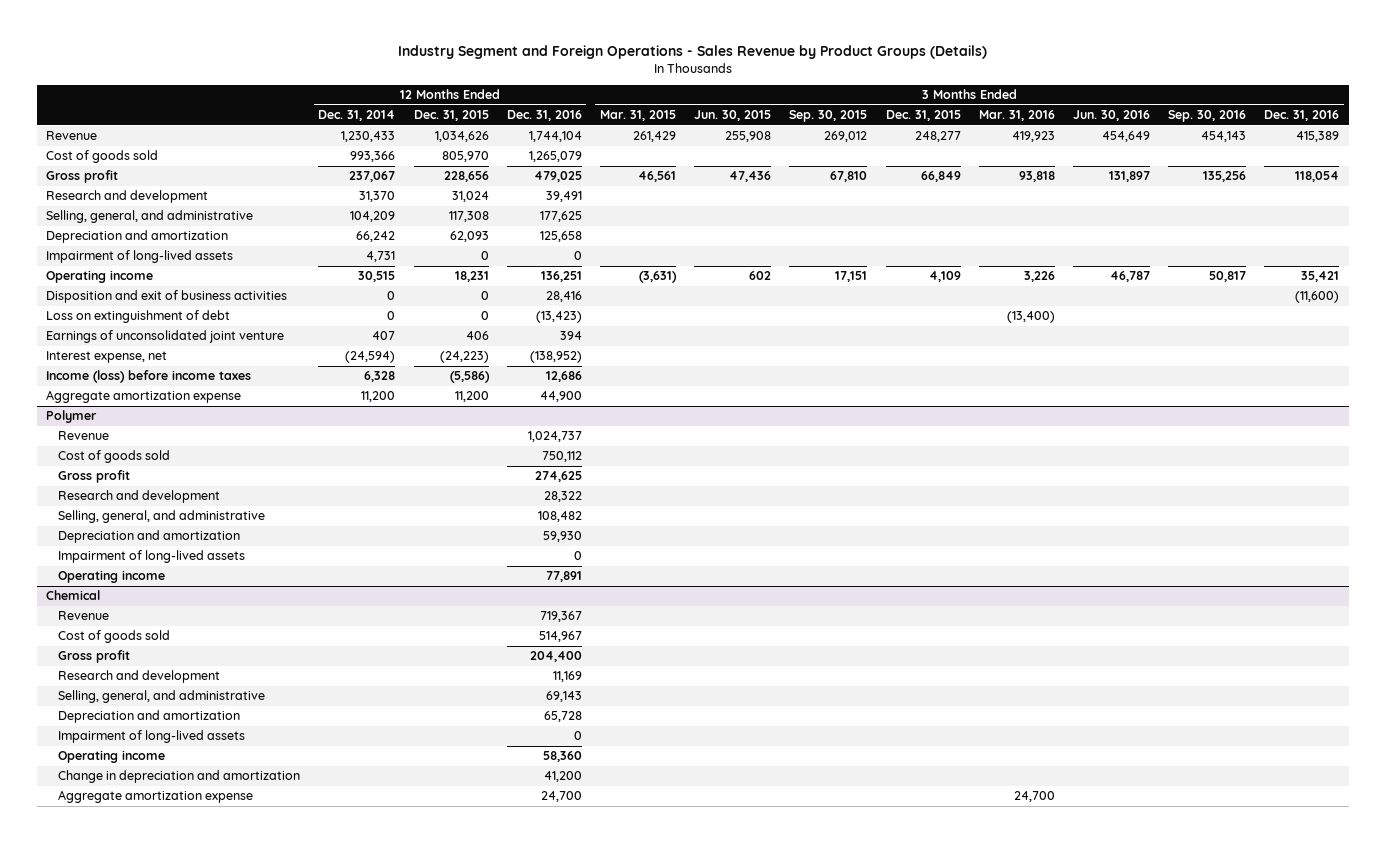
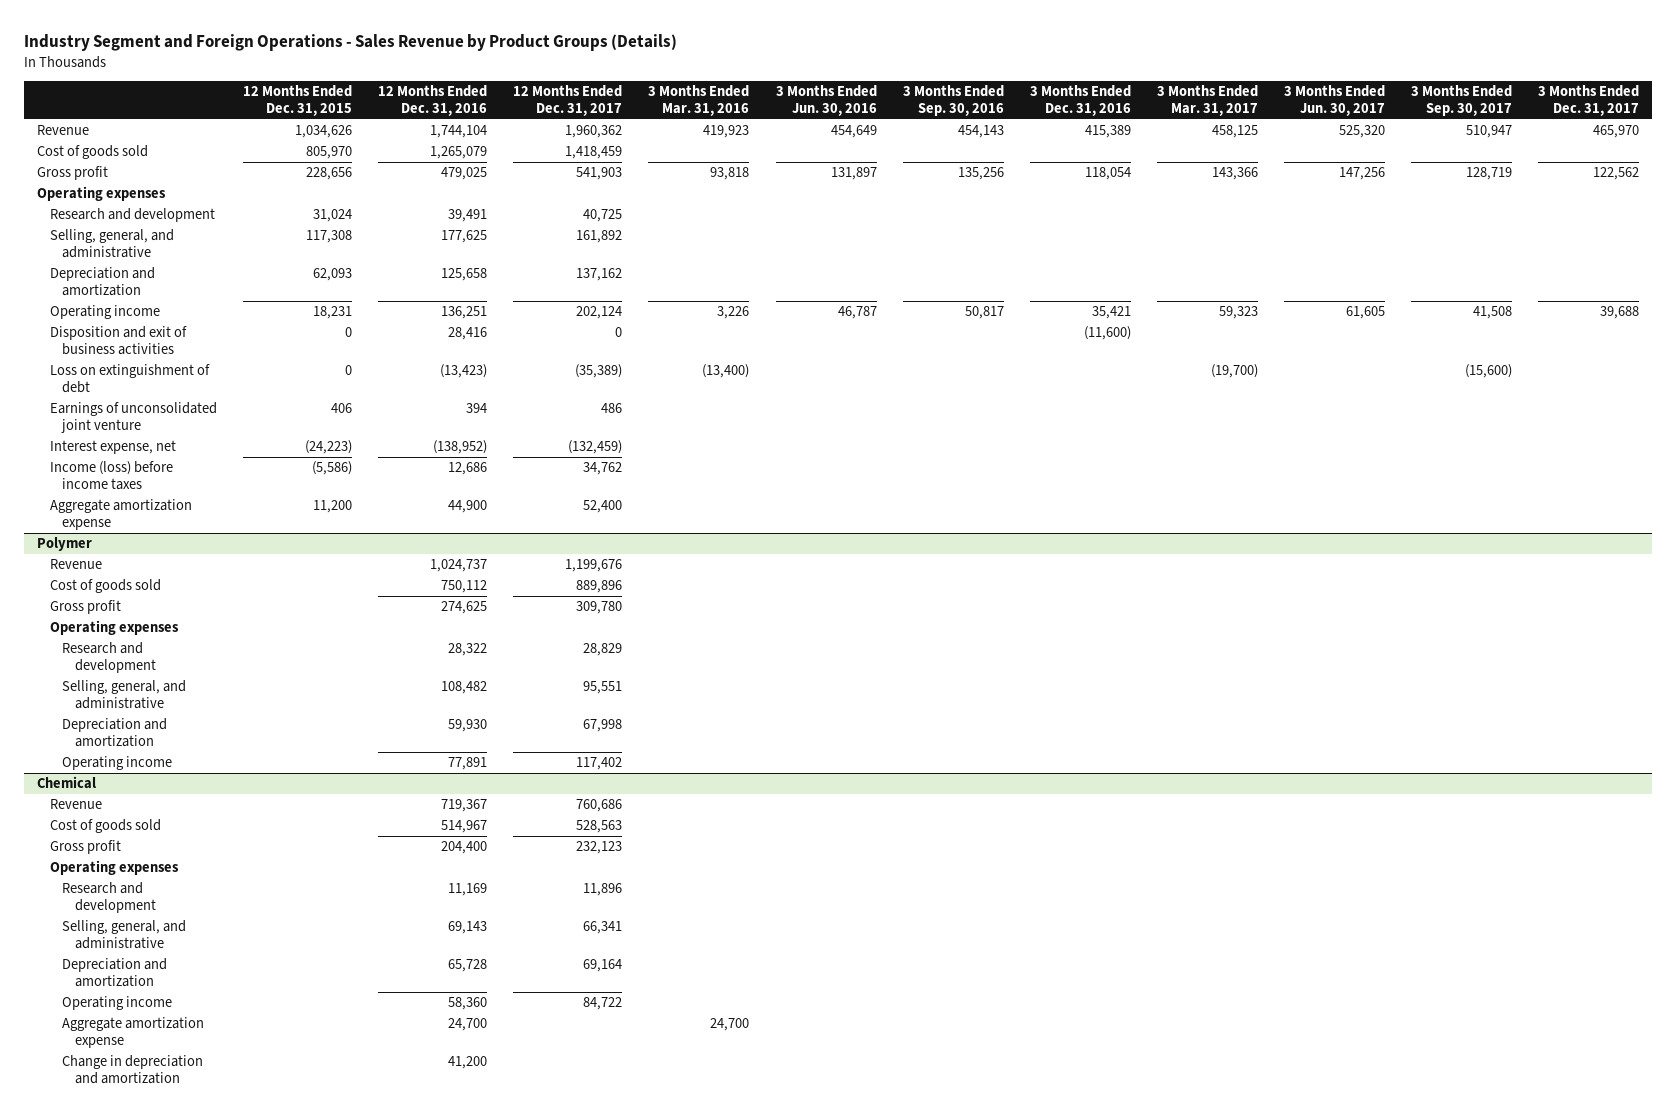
- | 12 Months Ended Dec. 31, 2014 | 12 Months Ended Dec. 31, 2015 | 12 Months Ended Dec. 31, 2016 | 3 Months Ended Mar. 31, 2015 | 3 Months Ended Jun. 30, 2015 | 3 Months Ended Sep. 30, 2015 | 3 Months Ended Dec. 31, 2015 | 3 Months Ended Mar. 31, 2016 | 3 Months Ended Jun. 30, 2016 | 3 Months Ended Sep. 30, 2016 | 3 Months Ended Dec. 31, 2016
+ | 12 Months Ended Dec. 31, 2015 | 12 Months Ended Dec. 31, 2016 | 12 Months Ended Dec. 31, 2017 | 3 Months Ended Mar. 31, 2016 | 3 Months Ended Jun. 30, 2016 | 3 Months Ended Sep. 30, 2016 | 3 Months Ended Dec. 31, 2016 | 3 Months Ended Mar. 31, 2017 | 3 Months Ended Jun. 30, 2017 | 3 Months Ended Sep. 30, 2017 | 3 Months Ended Dec. 31, 2017
+ Operating expenses
- Impairment of long-lived assets | 4,731 | 0 | 0 | | | | | | | |
@ Polymer
+ Operating expenses
- Impairment of long-lived assets | | | 0 | | | | | | | |
@ Chemical
+ Operating expenses
- Impairment of long-lived assets | | | 0 | | | | | | | |
moved down: Change in depreciation and amortization | | 41,200 | | | | | | | | |

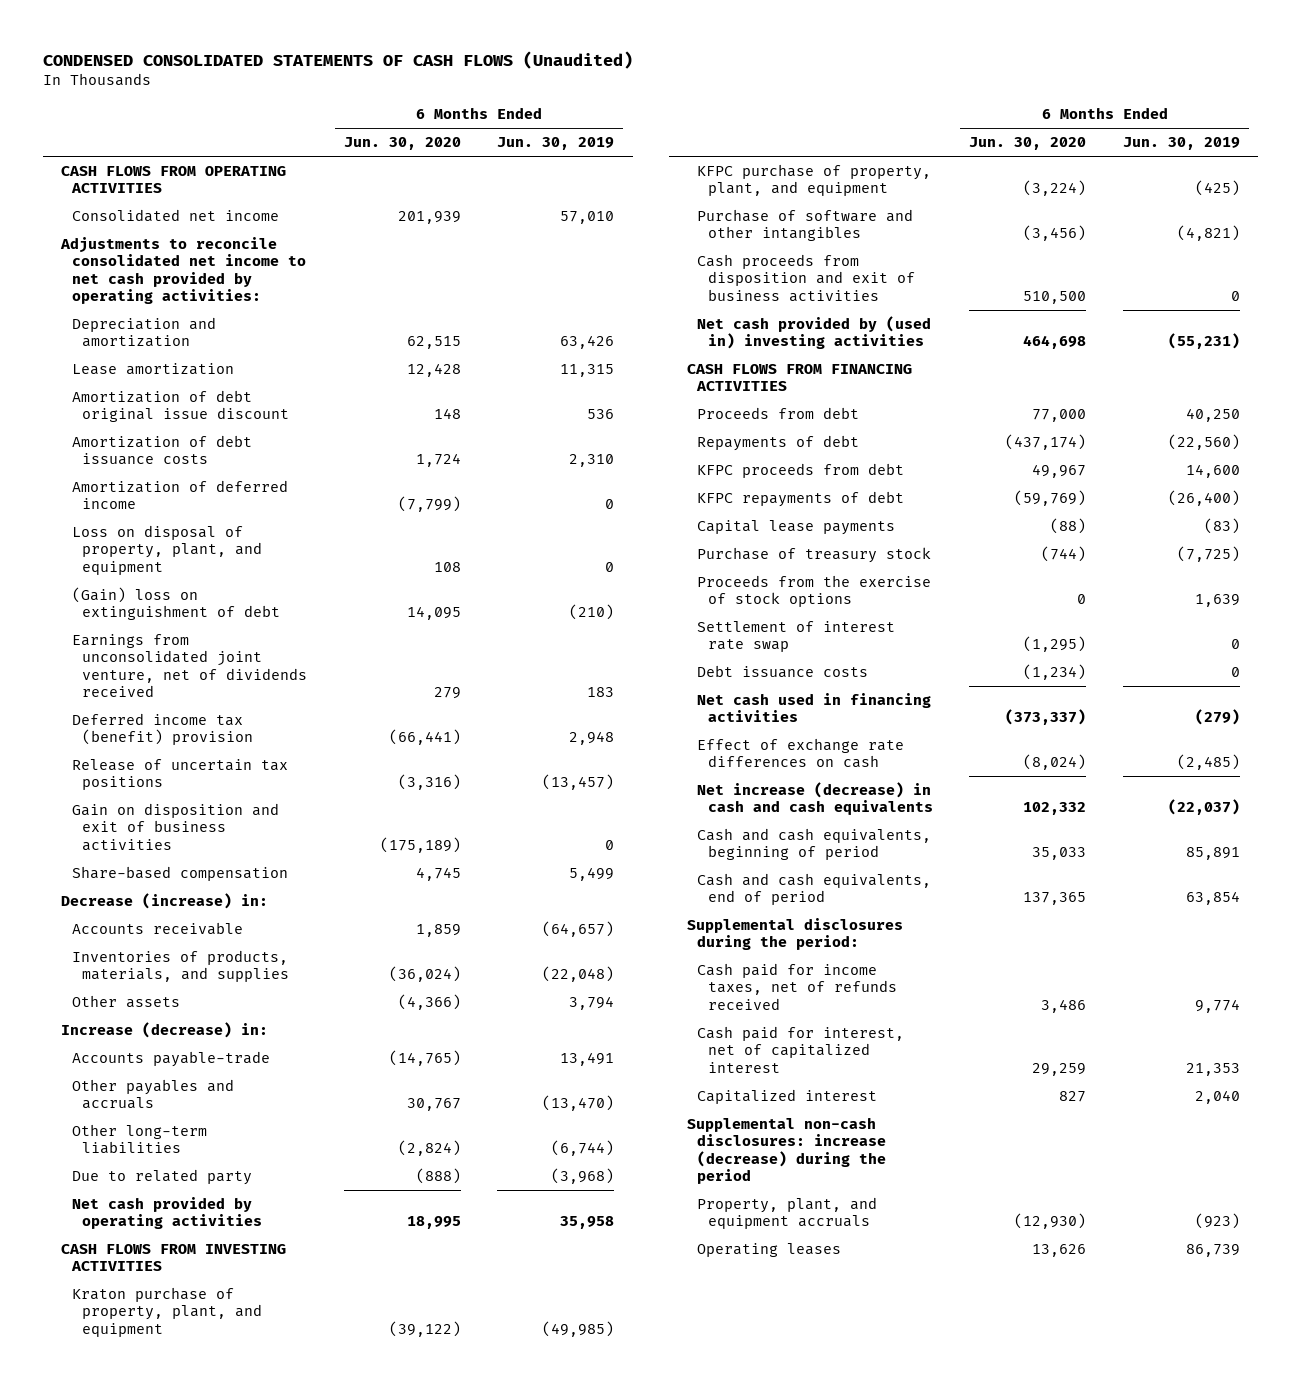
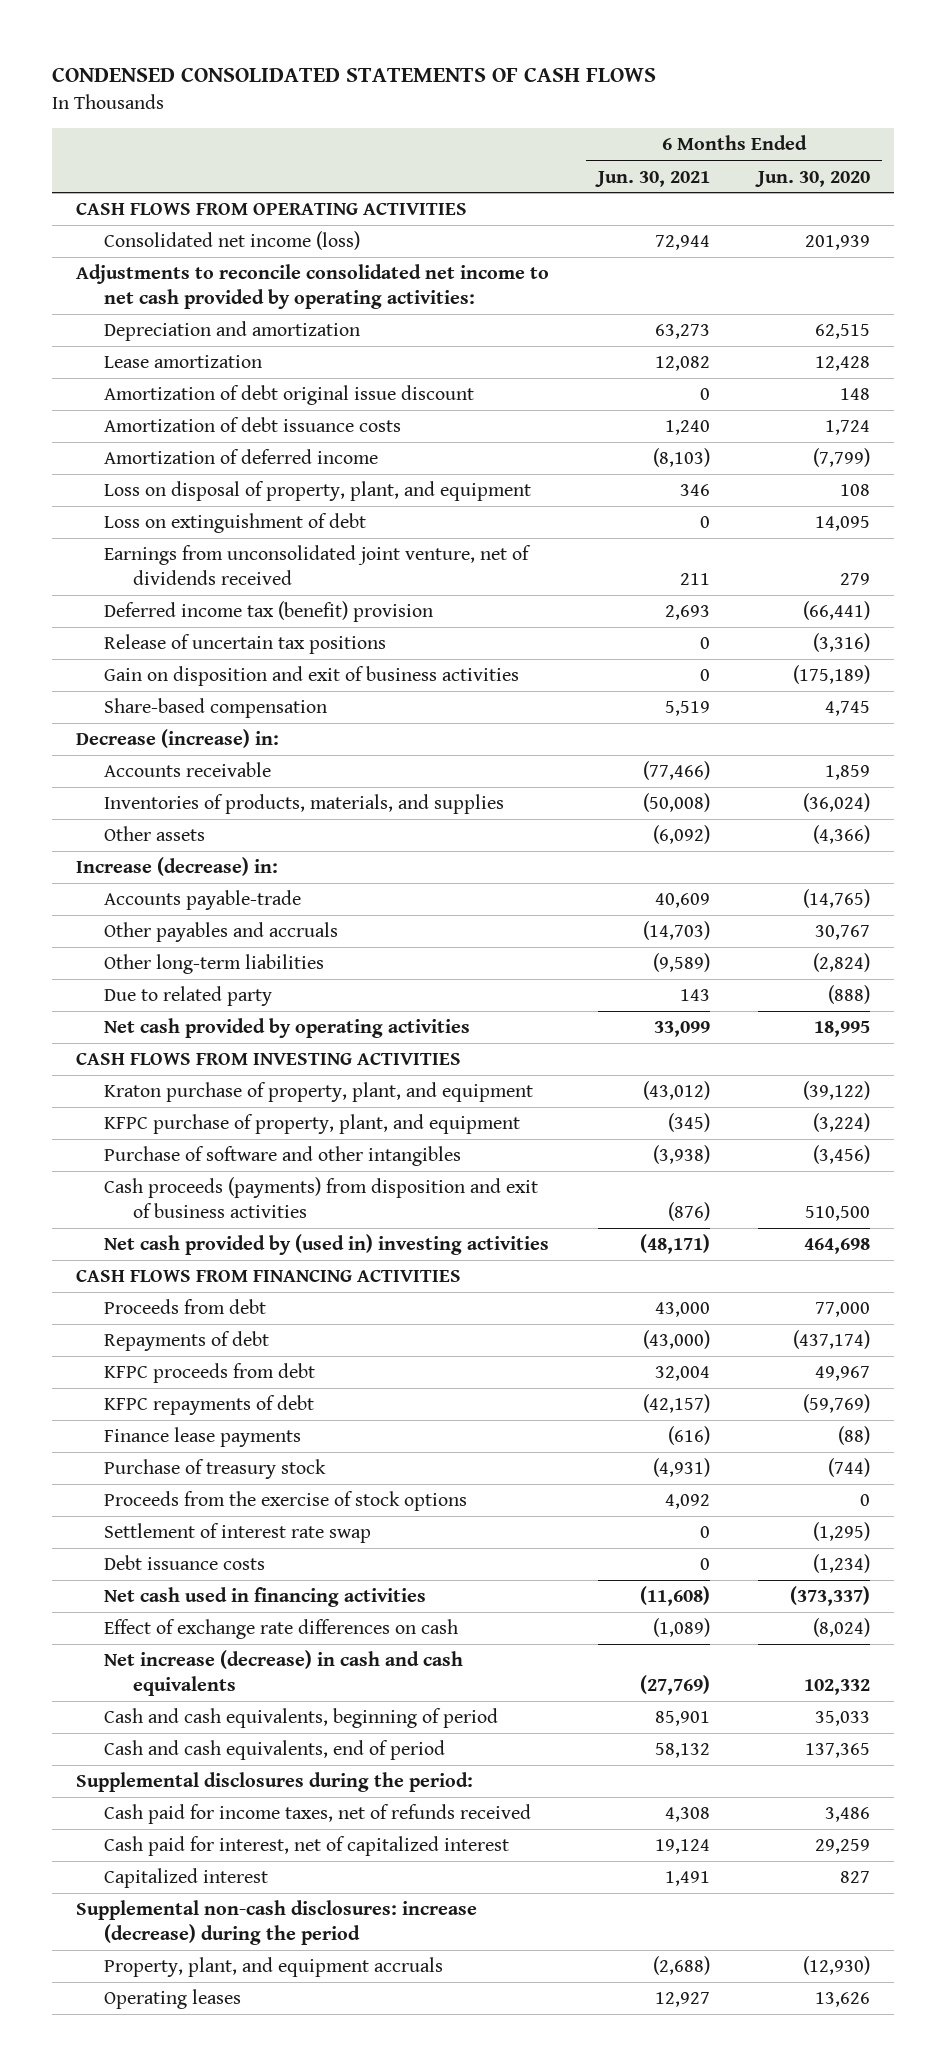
- CONDENSED CONSOLIDATED STATEMENTS OF CASH FLOWS (Unaudited)
+ CONDENSED CONSOLIDATED STATEMENTS OF CASH FLOWS
- | 6 Months Ended Jun. 30, 2020 | 6 Months Ended Jun. 30, 2019
+ | 6 Months Ended Jun. 30, 2021 | 6 Months Ended Jun. 30, 2020
- Consolidated net income | 201,939 | 57,010
+ Consolidated net income (loss) | 72,944 | 201,939
- (Gain) loss on extinguishment of debt | 14,095 | (210)
+ Loss on extinguishment of debt | 0 | 14,095
- Cash proceeds from disposition and exit of business activities | 510,500 | 0
+ Cash proceeds (payments) from disposition and exit of business activities | (876) | 510,500
- Capital lease payments | (88) | (83)
+ Finance lease payments | (616) | (88)

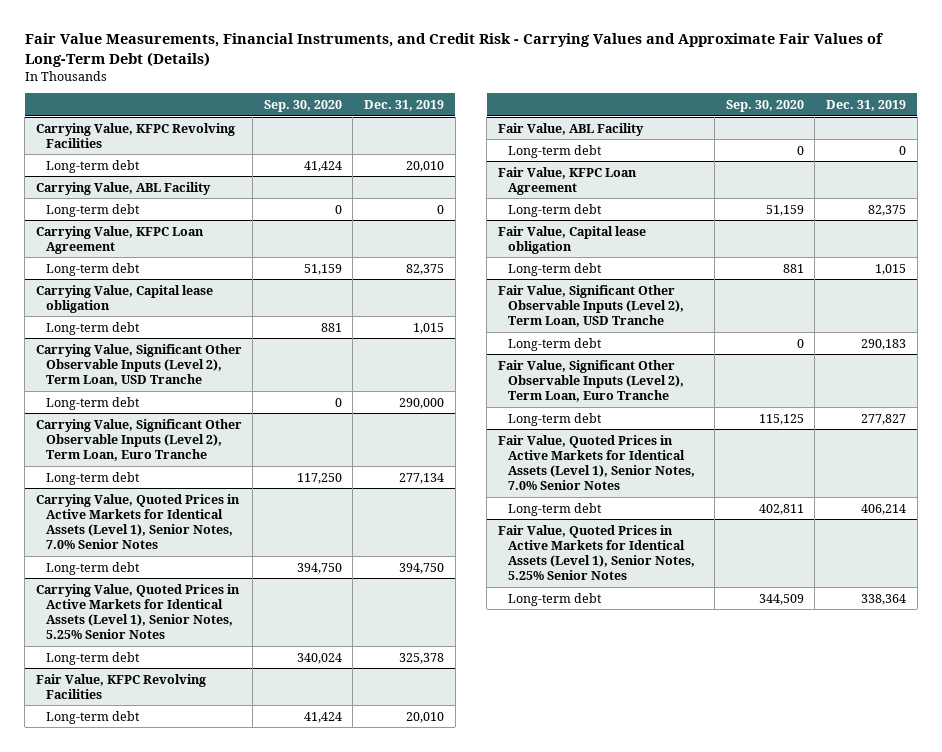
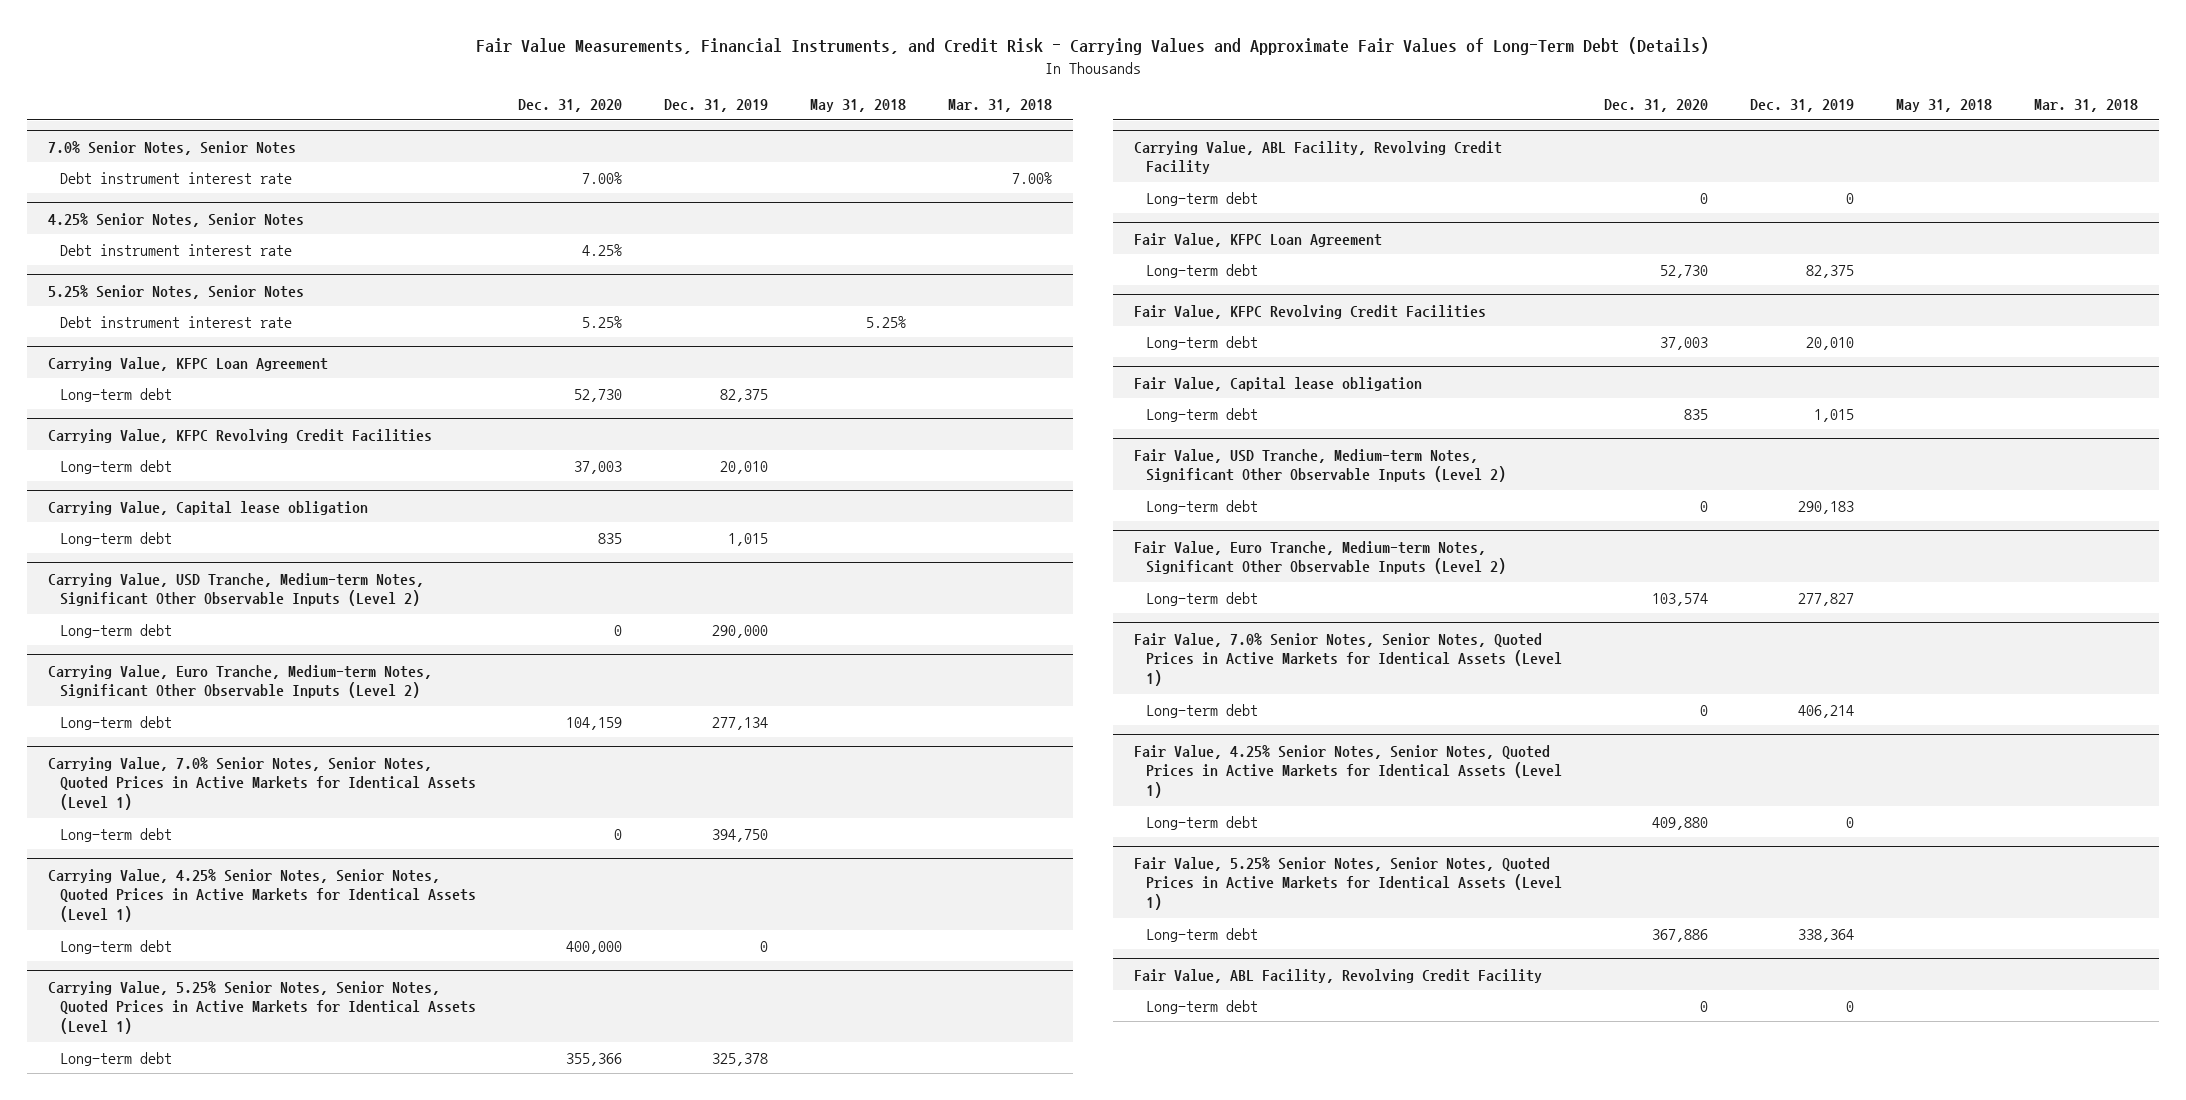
- | Sep. 30, 2020 | Dec. 31, 2019
+ | Dec. 31, 2020 | Dec. 31, 2019 | May 31, 2018 | Mar. 31, 2018
- Carrying Value, KFPC Revolving Facilities
- Long-term debt | 41,424 | 20,010
- Carrying Value, ABL Facility
- Long-term debt | 0 | 0
+ 7.0% Senior Notes, Senior Notes
+ Debt instrument interest rate | 7.00% | | | 7.00%
+ 4.25% Senior Notes, Senior Notes
+ Debt instrument interest rate | 4.25% | | |
+ 5.25% Senior Notes, Senior Notes
+ Debt instrument interest rate | 5.25% | | 5.25% |
+ Carrying Value, KFPC Revolving Credit Facilities
+ Long-term debt | 37,003 | 20,010 | |
- Carrying Value, Significant Other Observable Inputs (Level 2), Term Loan, USD Tranche
+ Carrying Value, USD Tranche, Medium-term Notes, Significant Other Observable Inputs (Level 2)
- Carrying Value, Significant Other Observable Inputs (Level 2), Term Loan, Euro Tranche
+ Carrying Value, Euro Tranche, Medium-term Notes, Significant Other Observable Inputs (Level 2)
- Carrying Value, Quoted Prices in Active Markets for Identical Assets (Level 1), Senior Notes, 7.0% Senior Notes
+ Carrying Value, 7.0% Senior Notes, Senior Notes, Quoted Prices in Active Markets for Identical Assets (Level 1)
- Carrying Value, Quoted Prices in Active Markets for Identical Assets (Level 1), Senior Notes, 5.25% Senior Notes
+ Carrying Value, 4.25% Senior Notes, Senior Notes, Quoted Prices in Active Markets for Identical Assets (Level 1)
+ Long-term debt | 400,000 | 0 | |
+ Carrying Value, 5.25% Senior Notes, Senior Notes, Quoted Prices in Active Markets for Identical Assets (Level 1)
- Fair Value, KFPC Revolving Facilities
- Long-term debt | 41,424 | 20,010
- Fair Value, ABL Facility
+ Carrying Value, ABL Facility, Revolving Credit Facility
+ Fair Value, KFPC Revolving Credit Facilities
+ Long-term debt | 37,003 | 20,010 | |
- Fair Value, Significant Other Observable Inputs (Level 2), Term Loan, USD Tranche
+ Fair Value, USD Tranche, Medium-term Notes, Significant Other Observable Inputs (Level 2)
- Fair Value, Significant Other Observable Inputs (Level 2), Term Loan, Euro Tranche
+ Fair Value, Euro Tranche, Medium-term Notes, Significant Other Observable Inputs (Level 2)
- Fair Value, Quoted Prices in Active Markets for Identical Assets (Level 1), Senior Notes, 7.0% Senior Notes
+ Fair Value, 7.0% Senior Notes, Senior Notes, Quoted Prices in Active Markets for Identical Assets (Level 1)
- Fair Value, Quoted Prices in Active Markets for Identical Assets (Level 1), Senior Notes, 5.25% Senior Notes
+ Fair Value, 4.25% Senior Notes, Senior Notes, Quoted Prices in Active Markets for Identical Assets (Level 1)
+ Long-term debt | 409,880 | 0 | |
+ Fair Value, 5.25% Senior Notes, Senior Notes, Quoted Prices in Active Markets for Identical Assets (Level 1)
+ Fair Value, ABL Facility, Revolving Credit Facility
+ Long-term debt | 0 | 0 | |

